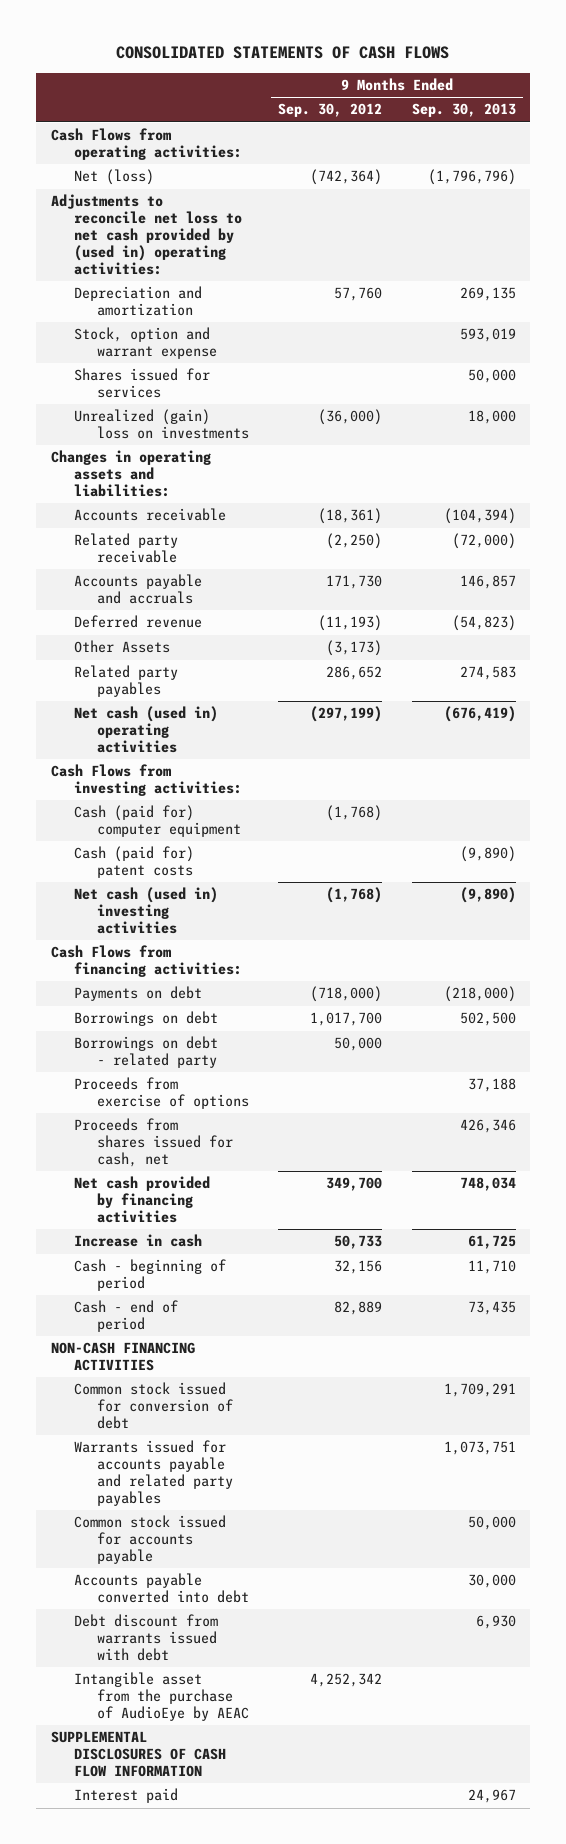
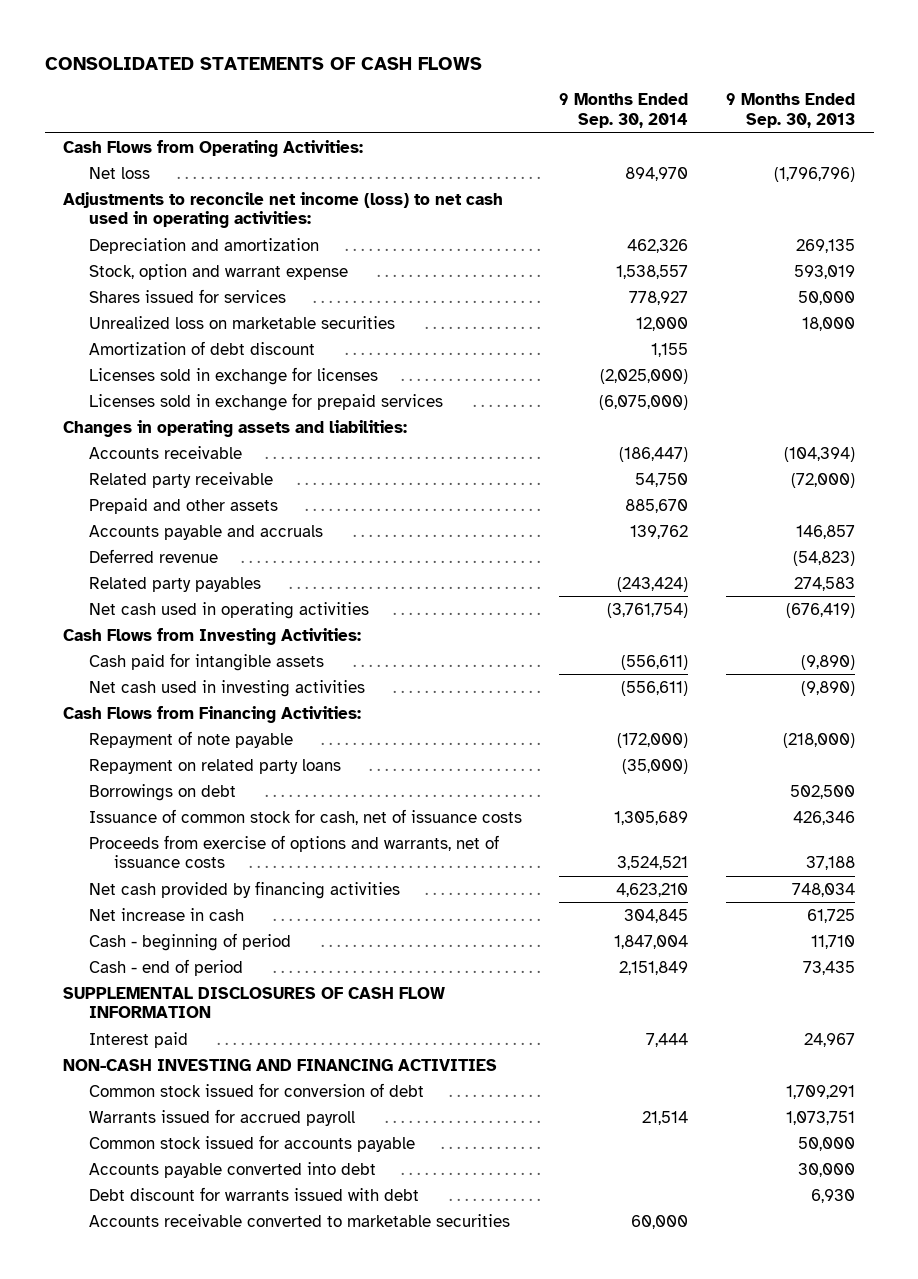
- | 9 Months Ended Sep. 30, 2012 | 9 Months Ended Sep. 30, 2013
+ | 9 Months Ended Sep. 30, 2014 | 9 Months Ended Sep. 30, 2013
- Cash Flows from operating activities:
- Net (loss) | (742,364) | (1,796,796)
- Adjustments to reconcile net loss to net cash provided by (used in) operating activities:
+ Cash Flows from Operating Activities:
+ Net loss | 894,970 | (1,796,796)
+ Adjustments to reconcile net income (loss) to net cash used in operating activities:
- Unrealized (gain) loss on investments | (36,000) | 18,000
+ Unrealized loss on marketable securities | 12,000 | 18,000
+ Amortization of debt discount | 1,155 |
+ Licenses sold in exchange for licenses | (2,025,000) |
+ Licenses sold in exchange for prepaid services | (6,075,000) |
+ Prepaid and other assets | 885,670 |
- Other Assets | (3,173) |
- Net cash (used in) operating activities | (297,199) | (676,419)
- Cash Flows from investing activities:
- Cash (paid for) computer equipment | (1,768) |
- Cash (paid for) patent costs | | (9,890)
- Net cash (used in) investing activities | (1,768) | (9,890)
- Cash Flows from financing activities:
- Payments on debt | (718,000) | (218,000)
+ Net cash used in operating activities | (3,761,754) | (676,419)
+ Cash Flows from Investing Activities:
+ Cash paid for intangible assets | (556,611) | (9,890)
+ Net cash used in investing activities | (556,611) | (9,890)
+ Cash Flows from Financing Activities:
+ Repayment of note payable | (172,000) | (218,000)
+ Repayment on related party loans | (35,000) |
- Borrowings on debt - related party | 50,000 |
- Proceeds from exercise of options | | 37,188
- Proceeds from shares issued for cash, net | | 426,346
+ Issuance of common stock for cash, net of issuance costs | 1,305,689 | 426,346
+ Proceeds from exercise of options and warrants, net of issuance costs | 3,524,521 | 37,188
- Increase in cash | 50,733 | 61,725
+ Net increase in cash | 304,845 | 61,725
- NON-CASH FINANCING ACTIVITIES
moved up: SUPPLEMENTAL DISCLOSURES OF CASH FLOW INFORMATION
moved up: Interest paid | 7,444 | 24,967
+ NON-CASH INVESTING AND FINANCING ACTIVITIES
- Warrants issued for accounts payable and related party payables | | 1,073,751
+ Warrants issued for accrued payroll | 21,514 | 1,073,751
- Debt discount from warrants issued with debt | | 6,930
- Intangible asset from the purchase of AudioEye by AEAC | 4,252,342 |
+ Debt discount for warrants issued with debt | | 6,930
+ Accounts receivable converted to marketable securities | 60,000 |

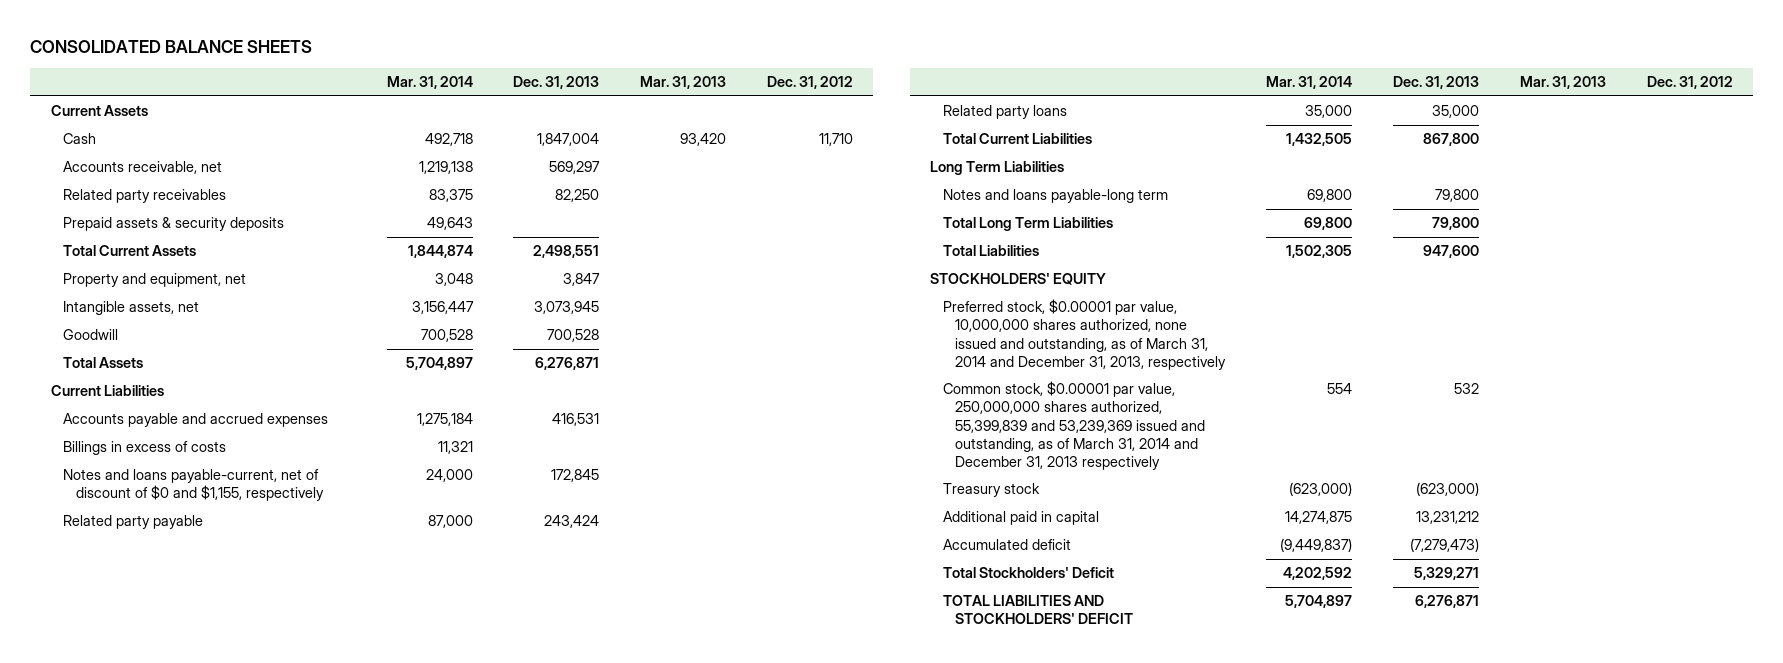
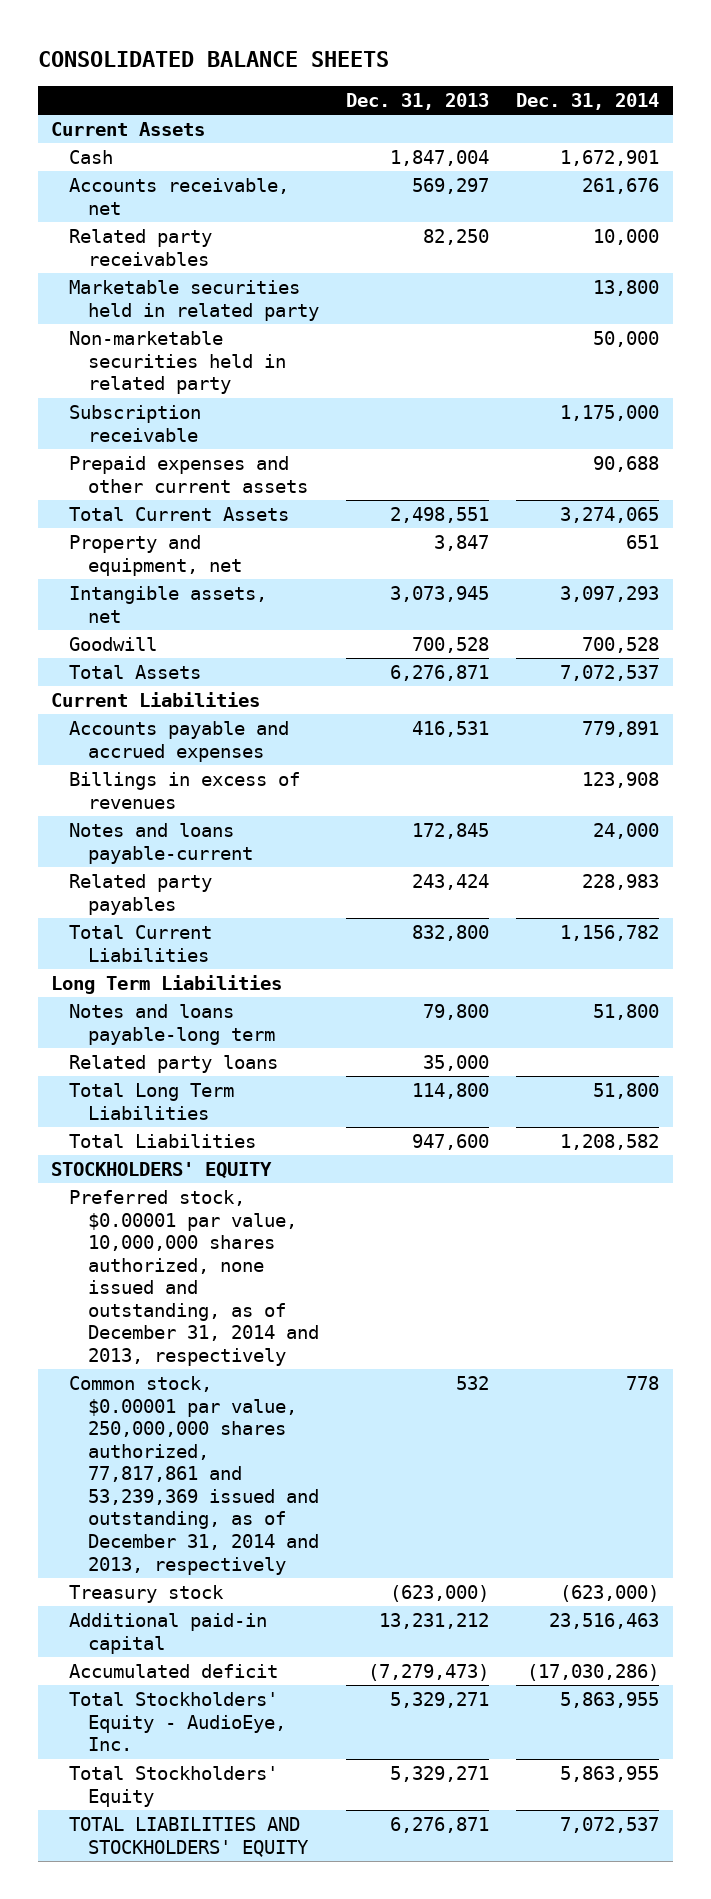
- | Mar. 31, 2014 | Dec. 31, 2013 | Mar. 31, 2013 | Dec. 31, 2012
+ | Dec. 31, 2013 | Dec. 31, 2014
- Prepaid assets & security deposits | 49,643 | | |
+ Marketable securities held in related party | | 13,800
+ Non-marketable securities held in related party | | 50,000
+ Subscription receivable | | 1,175,000
+ Prepaid expenses and other current assets | | 90,688
- Billings in excess of costs | 11,321 | | |
- Notes and loans payable-current, net of discount of $0 and $1,155, respectively | 24,000 | 172,845 | |
- Related party payable | 87,000 | 243,424 | |
- Total Current Liabilities | 1,432,505 | 867,800 | |
+ Billings in excess of revenues | | 123,908
+ Notes and loans payable-current | 172,845 | 24,000
+ Related party payables | 243,424 | 228,983
+ Total Current Liabilities | 832,800 | 1,156,782
- Total Long Term Liabilities | 69,800 | 79,800 | |
moved down: Related party loans | 35,000 |
+ Total Long Term Liabilities | 114,800 | 51,800
- Preferred stock, $0.00001 par value, 10,000,000 shares authorized, none issued and outstanding, as of March 31, 2014 and December 31, 2013, respectively
- Common stock, $0.00001 par value, 250,000,000 shares authorized, 55,399,839 and 53,239,369 issued and outstanding, as of March 31, 2014 and December 31, 2013 respectively | 554 | 532 | |
+ Preferred stock, $0.00001 par value, 10,000,000 shares authorized, none issued and outstanding, as of December 31, 2014 and 2013, respectively
+ Common stock, $0.00001 par value, 250,000,000 shares authorized, 77,817,861 and 53,239,369 issued and outstanding, as of December 31, 2014 and 2013, respectively | 532 | 778
- Additional paid in capital | 14,274,875 | 13,231,212 | |
+ Additional paid-in capital | 13,231,212 | 23,516,463
- Total Stockholders' Deficit | 4,202,592 | 5,329,271 | |
- TOTAL LIABILITIES AND STOCKHOLDERS' DEFICIT | 5,704,897 | 6,276,871 | |
+ Total Stockholders' Equity - AudioEye, Inc. | 5,329,271 | 5,863,955
+ Total Stockholders' Equity | 5,329,271 | 5,863,955
+ TOTAL LIABILITIES AND STOCKHOLDERS' EQUITY | 6,276,871 | 7,072,537

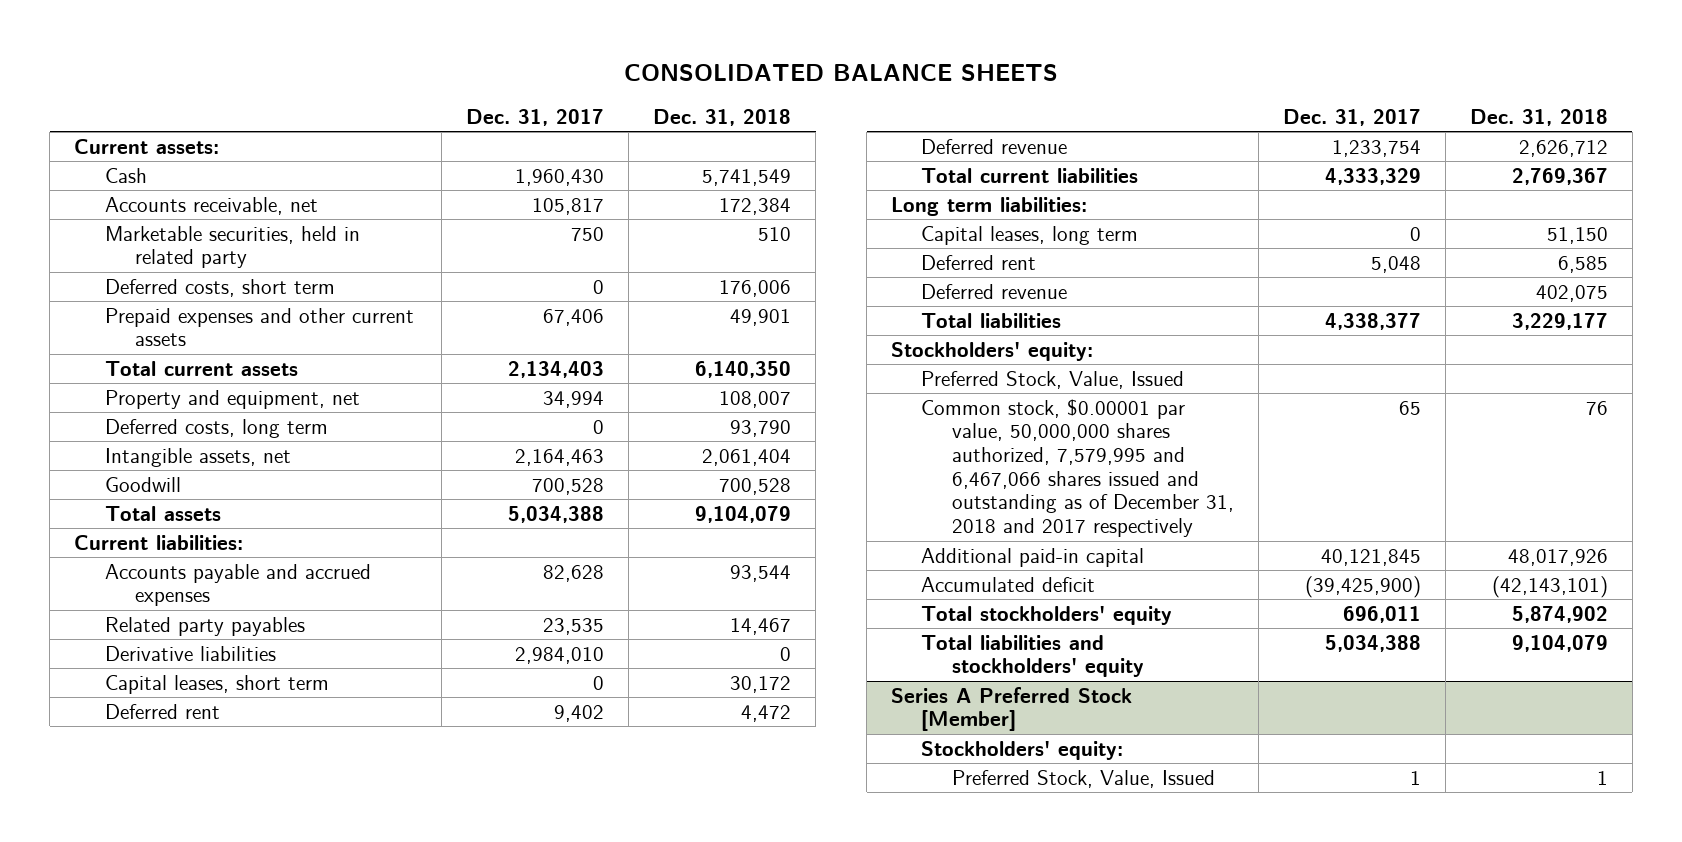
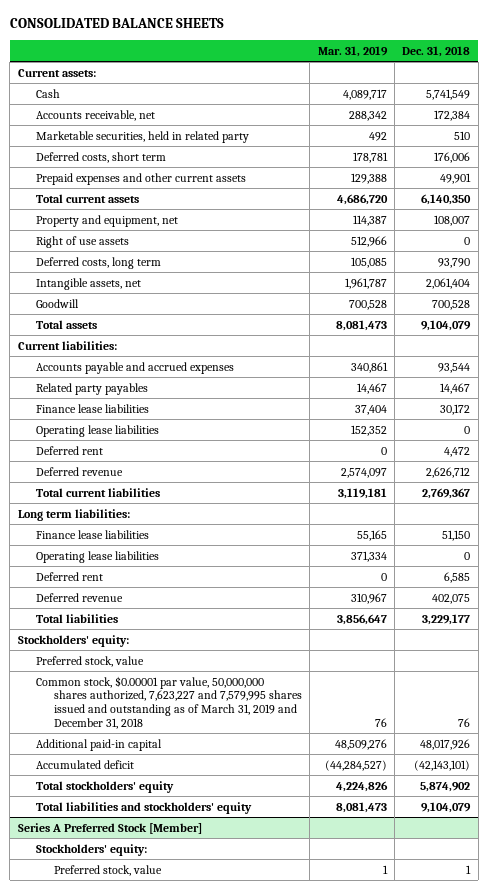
- | Dec. 31, 2017 | Dec. 31, 2018
+ | Mar. 31, 2019 | Dec. 31, 2018
+ Right of use assets | 512,966 | 0
- Derivative liabilities | 2,984,010 | 0
- Capital leases, short term | 0 | 30,172
+ Finance lease liabilities | 37,404 | 30,172
+ Operating lease liabilities | 152,352 | 0
- Capital leases, long term | 0 | 51,150
+ Finance lease liabilities | 55,165 | 51,150
+ Operating lease liabilities | 371,334 | 0
- Preferred Stock, Value, Issued
- Common stock, $0.00001 par value, 50,000,000 shares authorized, 7,579,995 and 6,467,066 shares issued and outstanding as of December 31, 2018 and 2017 respectively | 65 | 76
+ Preferred stock, value
+ Common stock, $0.00001 par value, 50,000,000 shares authorized, 7,623,227 and 7,579,995 shares issued and outstanding as of March 31, 2019 and December 31, 2018 | 76 | 76
@ Series A Preferred Stock [Member]
- Preferred Stock, Value, Issued | 1 | 1
+ Preferred stock, value | 1 | 1

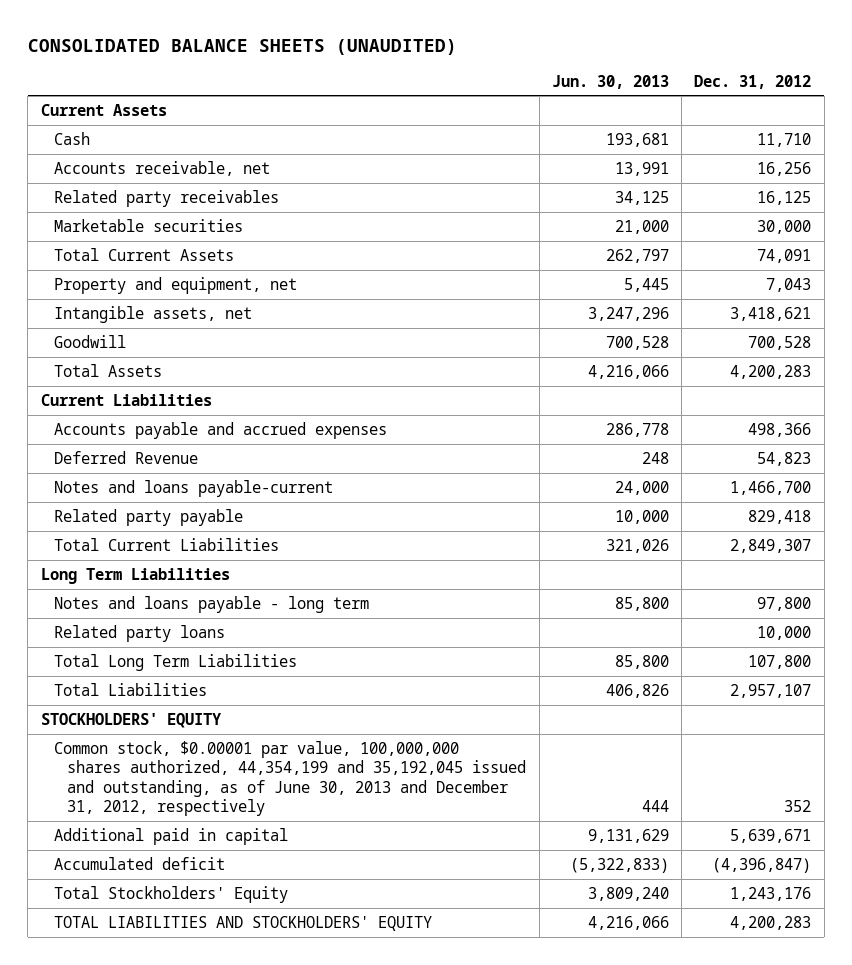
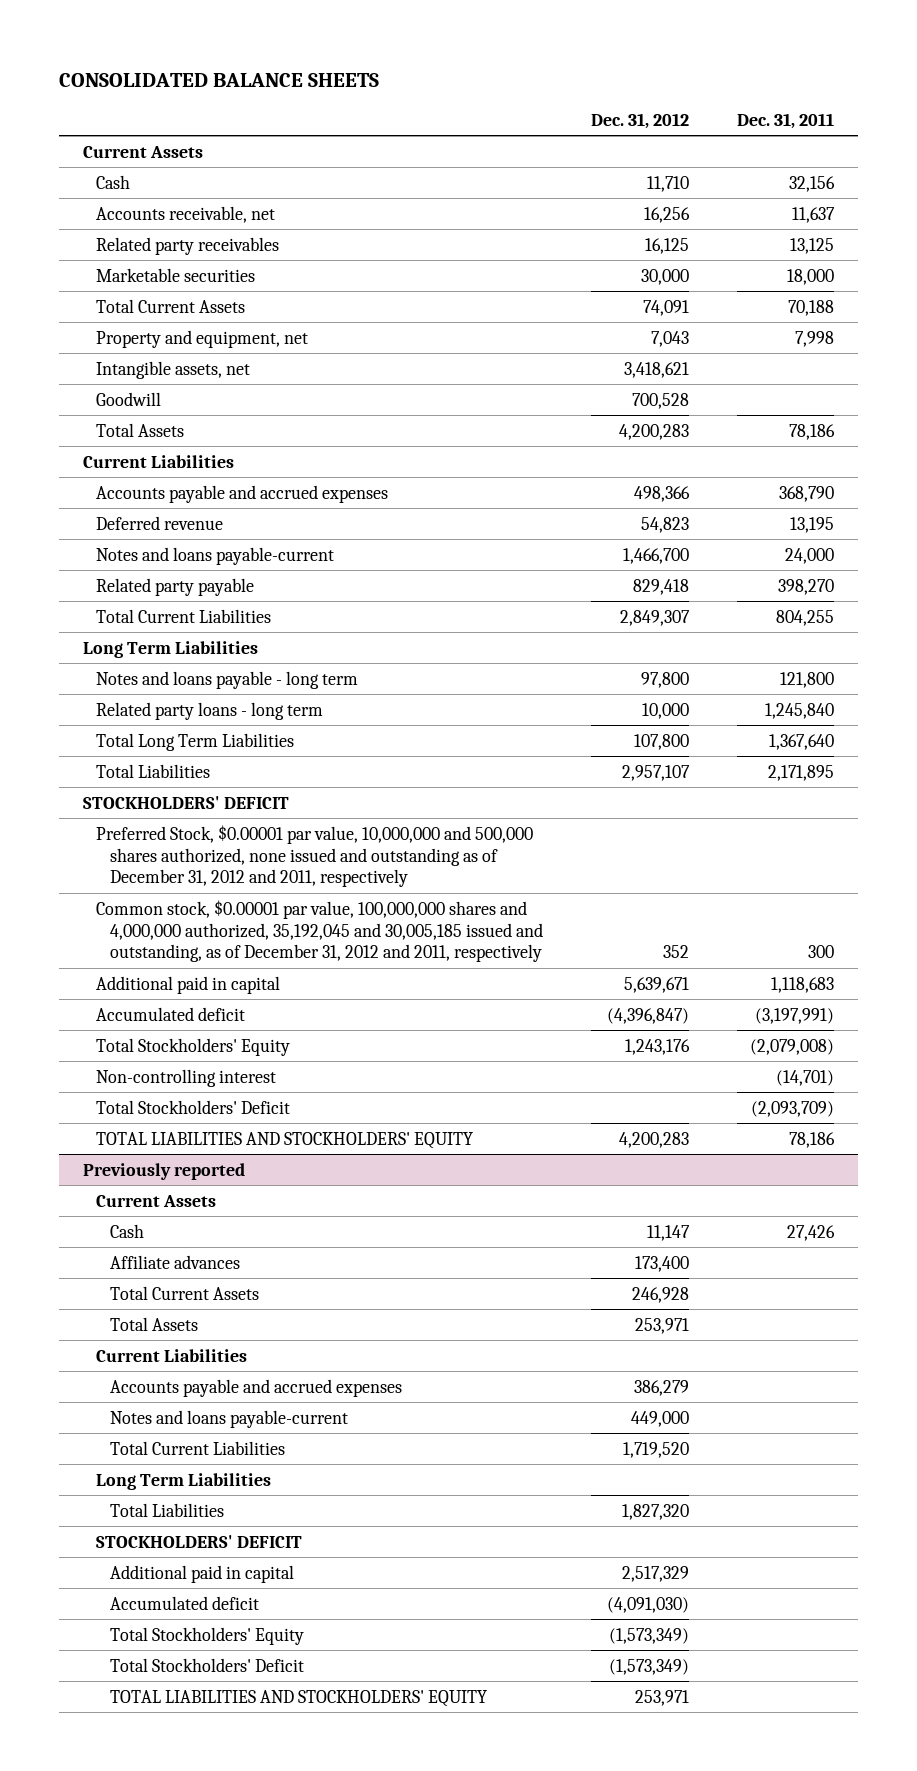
- CONSOLIDATED BALANCE SHEETS (UNAUDITED)
+ CONSOLIDATED BALANCE SHEETS
- | Jun. 30, 2013 | Dec. 31, 2012
+ | Dec. 31, 2012 | Dec. 31, 2011
- Deferred Revenue | 248 | 54,823
+ Deferred revenue | 54,823 | 13,195
- Related party loans | | 10,000
+ Related party loans - long term | 10,000 | 1,245,840
- STOCKHOLDERS' EQUITY
- Common stock, $0.00001 par value, 100,000,000 shares authorized, 44,354,199 and 35,192,045 issued and outstanding, as of June 30, 2013 and December 31, 2012, respectively | 444 | 352
+ STOCKHOLDERS' DEFICIT
+ Preferred Stock, $0.00001 par value, 10,000,000 and 500,000 shares authorized, none issued and outstanding as of December 31, 2012 and 2011, respectively
+ Common stock, $0.00001 par value, 100,000,000 shares and 4,000,000 authorized, 35,192,045 and 30,005,185 issued and outstanding, as of December 31, 2012 and 2011, respectively | 352 | 300
+ Non-controlling interest | | (14,701)
+ Total Stockholders' Deficit | | (2,093,709)
+ Previously reported
+ Current Assets
+ Cash | 11,147 | 27,426
+ Affiliate advances | 173,400 |
+ Total Current Assets | 246,928 |
+ Total Assets | 253,971 |
+ Current Liabilities
+ Accounts payable and accrued expenses | 386,279 |
+ Notes and loans payable-current | 449,000 |
+ Total Current Liabilities | 1,719,520 |
+ Long Term Liabilities
+ Total Liabilities | 1,827,320 |
+ STOCKHOLDERS' DEFICIT
+ Additional paid in capital | 2,517,329 |
+ Accumulated deficit | (4,091,030) |
+ Total Stockholders' Equity | (1,573,349) |
+ Total Stockholders' Deficit | (1,573,349) |
+ TOTAL LIABILITIES AND STOCKHOLDERS' EQUITY | 253,971 |

